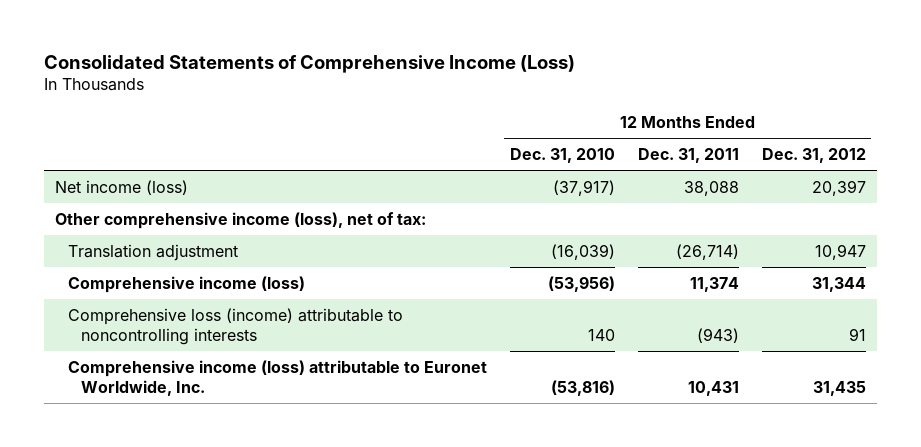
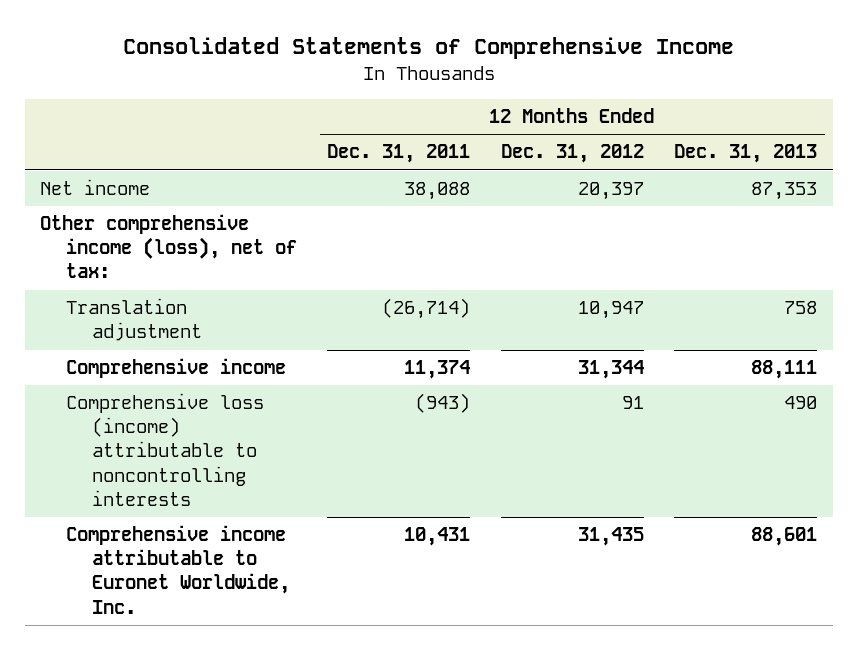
- Consolidated Statements of Comprehensive Income (Loss)
+ Consolidated Statements of Comprehensive Income
- | 12 Months Ended Dec. 31, 2010 | 12 Months Ended Dec. 31, 2011 | 12 Months Ended Dec. 31, 2012
+ | 12 Months Ended Dec. 31, 2011 | 12 Months Ended Dec. 31, 2012 | 12 Months Ended Dec. 31, 2013
- Net income (loss) | (37,917) | 38,088 | 20,397
+ Net income | 38,088 | 20,397 | 87,353
- Comprehensive income (loss) | (53,956) | 11,374 | 31,344
+ Comprehensive income | 11,374 | 31,344 | 88,111
- Comprehensive income (loss) attributable to Euronet Worldwide, Inc. | (53,816) | 10,431 | 31,435
+ Comprehensive income attributable to Euronet Worldwide, Inc. | 10,431 | 31,435 | 88,601

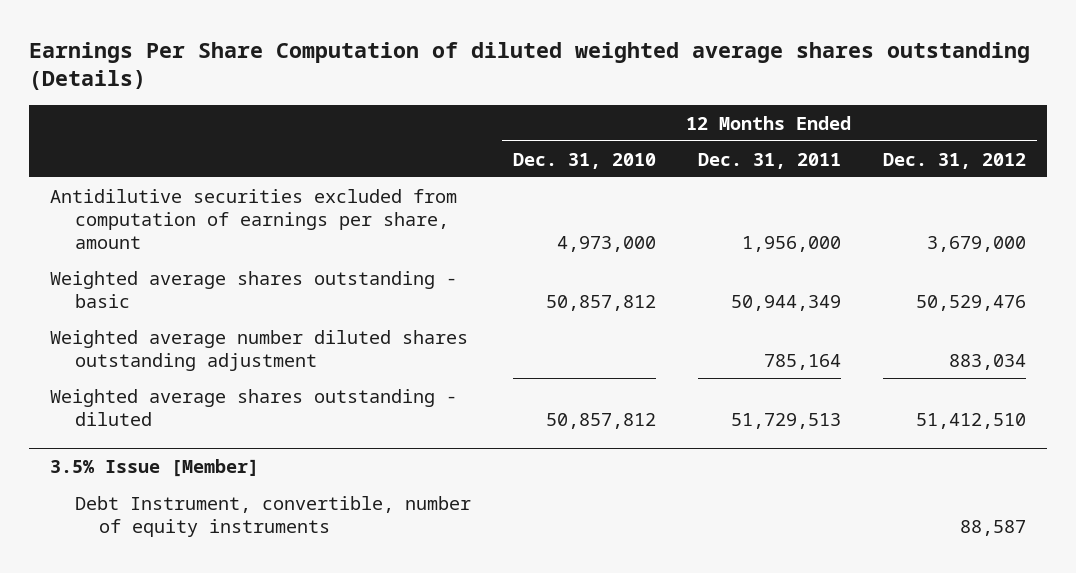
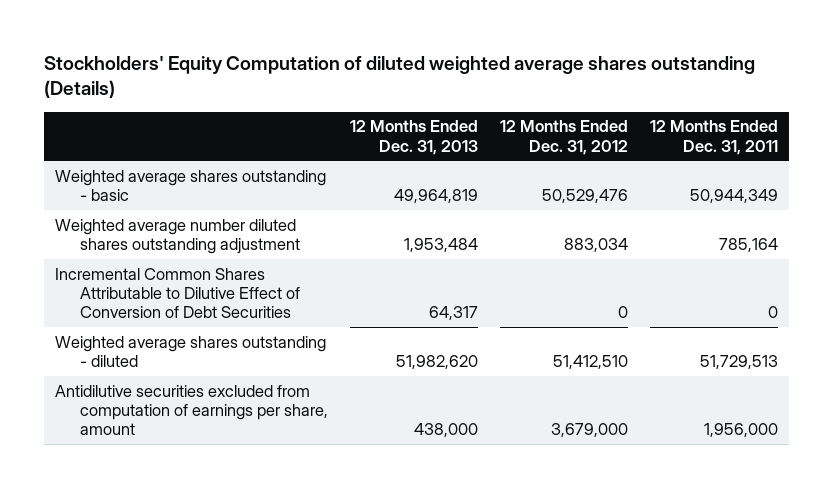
- Earnings Per Share Computation of diluted weighted average shares outstanding (Details)
+ Stockholders' Equity Computation of diluted weighted average shares outstanding (Details)
- | 12 Months Ended Dec. 31, 2010 | 12 Months Ended Dec. 31, 2011 | 12 Months Ended Dec. 31, 2012
+ | 12 Months Ended Dec. 31, 2013 | 12 Months Ended Dec. 31, 2012 | 12 Months Ended Dec. 31, 2011
+ Incremental Common Shares Attributable to Dilutive Effect of Conversion of Debt Securities | 64,317 | 0 | 0
- 3.5% Issue [Member]
- Debt Instrument, convertible, number of equity instruments | | | 88,587
moved down: Antidilutive securities excluded from computation of earnings per share, amount | 438,000 | 3,679,000 | 1,956,000

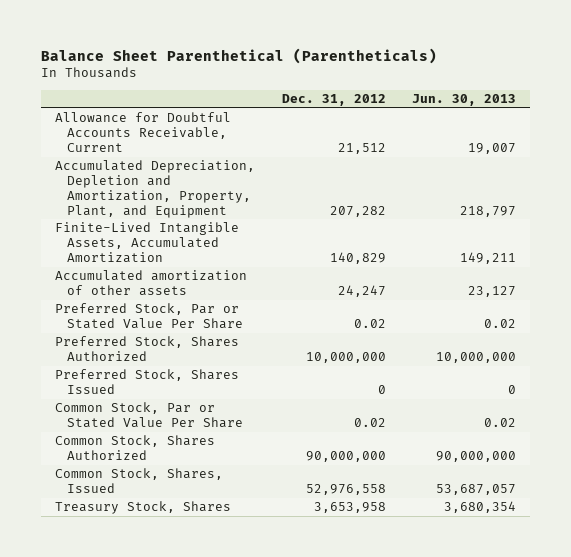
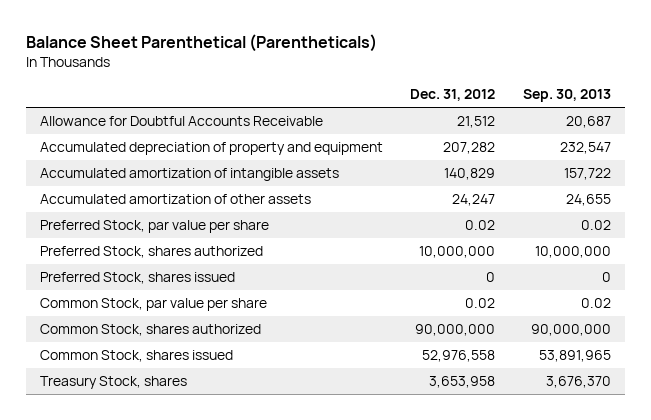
- | Dec. 31, 2012 | Jun. 30, 2013
+ | Dec. 31, 2012 | Sep. 30, 2013
- Allowance for Doubtful Accounts Receivable, Current | 21,512 | 19,007
- Accumulated Depreciation, Depletion and Amortization, Property, Plant, and Equipment | 207,282 | 218,797
- Finite-Lived Intangible Assets, Accumulated Amortization | 140,829 | 149,211
+ Allowance for Doubtful Accounts Receivable | 21,512 | 20,687
+ Accumulated depreciation of property and equipment | 207,282 | 232,547
+ Accumulated amortization of intangible assets | 140,829 | 157,722
- Preferred Stock, Par or Stated Value Per Share | 0.02 | 0.02
- Preferred Stock, Shares Authorized | 10,000,000 | 10,000,000
- Preferred Stock, Shares Issued | 0 | 0
- Common Stock, Par or Stated Value Per Share | 0.02 | 0.02
- Common Stock, Shares Authorized | 90,000,000 | 90,000,000
- Common Stock, Shares, Issued | 52,976,558 | 53,687,057
- Treasury Stock, Shares | 3,653,958 | 3,680,354
+ Preferred Stock, par value per share | 0.02 | 0.02
+ Preferred Stock, shares authorized | 10,000,000 | 10,000,000
+ Preferred Stock, shares issued | 0 | 0
+ Common Stock, par value per share | 0.02 | 0.02
+ Common Stock, shares authorized | 90,000,000 | 90,000,000
+ Common Stock, shares issued | 52,976,558 | 53,891,965
+ Treasury Stock, shares | 3,653,958 | 3,676,370

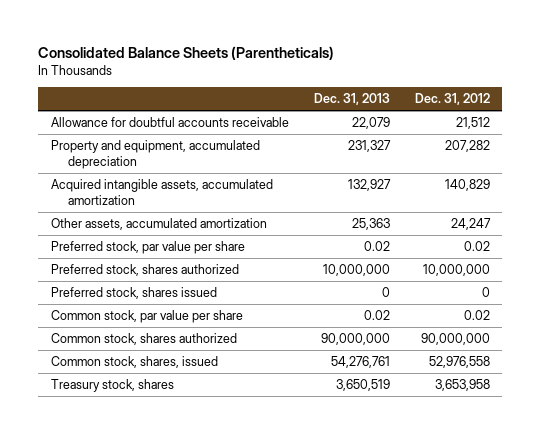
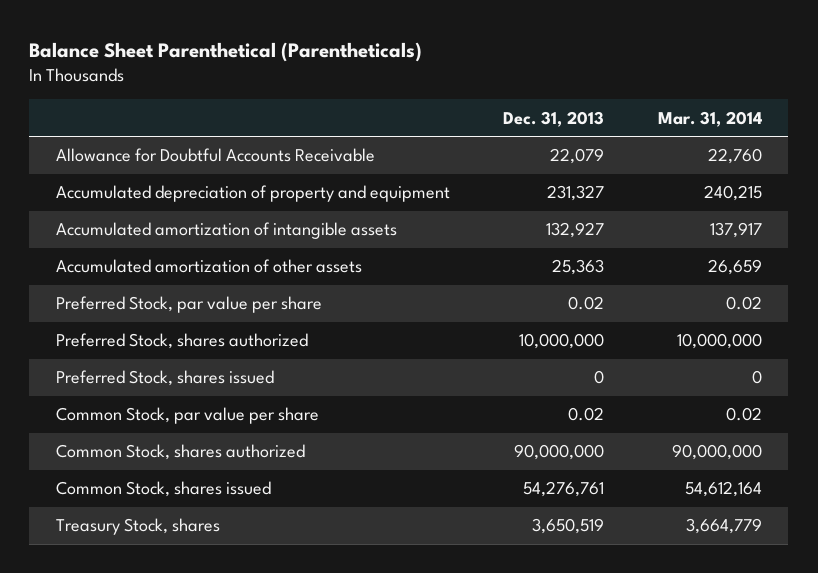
- Consolidated Balance Sheets (Parentheticals)
+ Balance Sheet Parenthetical (Parentheticals)
- | Dec. 31, 2013 | Dec. 31, 2012
+ | Dec. 31, 2013 | Mar. 31, 2014
- Allowance for doubtful accounts receivable | 22,079 | 21,512
- Property and equipment, accumulated depreciation | 231,327 | 207,282
- Acquired intangible assets, accumulated amortization | 132,927 | 140,829
- Other assets, accumulated amortization | 25,363 | 24,247
- Preferred stock, par value per share | 0.02 | 0.02
- Preferred stock, shares authorized | 10,000,000 | 10,000,000
- Preferred stock, shares issued | 0 | 0
- Common stock, par value per share | 0.02 | 0.02
- Common stock, shares authorized | 90,000,000 | 90,000,000
- Common stock, shares, issued | 54,276,761 | 52,976,558
- Treasury stock, shares | 3,650,519 | 3,653,958
+ Allowance for Doubtful Accounts Receivable | 22,079 | 22,760
+ Accumulated depreciation of property and equipment | 231,327 | 240,215
+ Accumulated amortization of intangible assets | 132,927 | 137,917
+ Accumulated amortization of other assets | 25,363 | 26,659
+ Preferred Stock, par value per share | 0.02 | 0.02
+ Preferred Stock, shares authorized | 10,000,000 | 10,000,000
+ Preferred Stock, shares issued | 0 | 0
+ Common Stock, par value per share | 0.02 | 0.02
+ Common Stock, shares authorized | 90,000,000 | 90,000,000
+ Common Stock, shares issued | 54,276,761 | 54,612,164
+ Treasury Stock, shares | 3,650,519 | 3,664,779

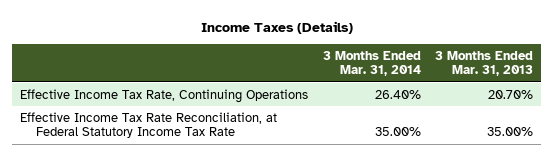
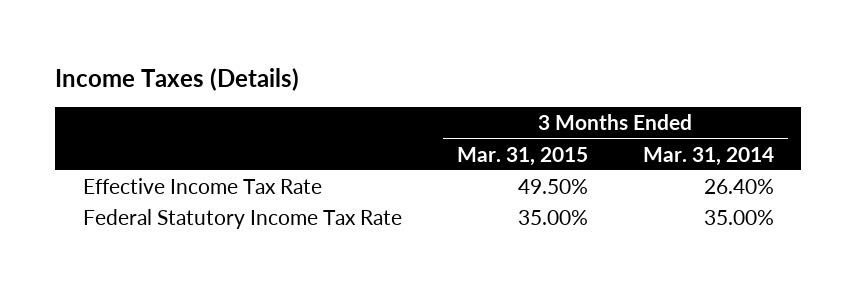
- | 3 Months Ended Mar. 31, 2014 | 3 Months Ended Mar. 31, 2013
+ | 3 Months Ended Mar. 31, 2015 | 3 Months Ended Mar. 31, 2014
- Effective Income Tax Rate, Continuing Operations | 26.40% | 20.70%
- Effective Income Tax Rate Reconciliation, at Federal Statutory Income Tax Rate | 35.00% | 35.00%
+ Effective Income Tax Rate | 49.50% | 26.40%
+ Federal Statutory Income Tax Rate | 35.00% | 35.00%

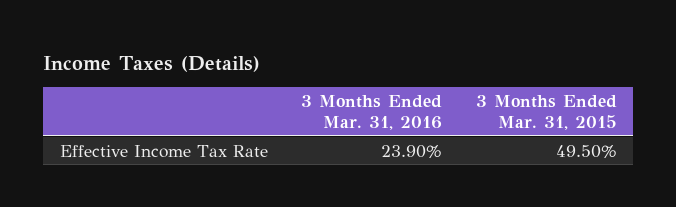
- | 3 Months Ended Mar. 31, 2015 | 3 Months Ended Mar. 31, 2014
+ | 3 Months Ended Mar. 31, 2016 | 3 Months Ended Mar. 31, 2015
- Federal Statutory Income Tax Rate | 35.00% | 35.00%

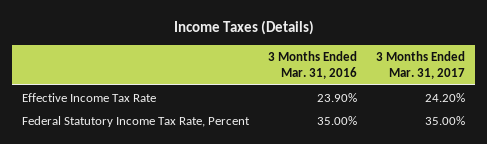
- | 3 Months Ended Mar. 31, 2016 | 3 Months Ended Mar. 31, 2015
+ | 3 Months Ended Mar. 31, 2016 | 3 Months Ended Mar. 31, 2017
+ Federal Statutory Income Tax Rate, Percent | 35.00% | 35.00%

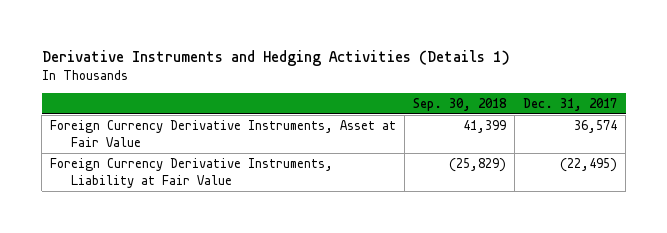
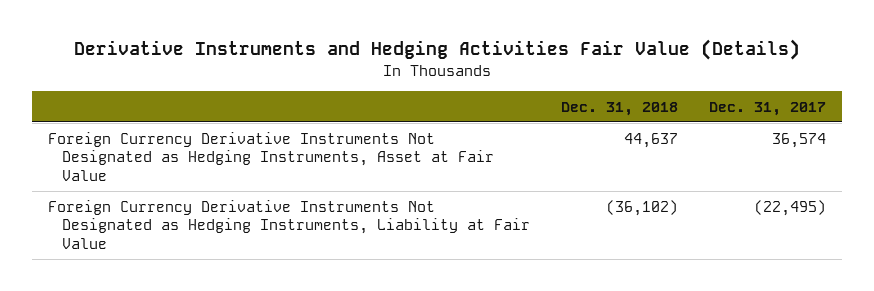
- Derivative Instruments and Hedging Activities (Details 1)
+ Derivative Instruments and Hedging Activities Fair Value (Details)
- | Sep. 30, 2018 | Dec. 31, 2017
+ | Dec. 31, 2018 | Dec. 31, 2017
- Foreign Currency Derivative Instruments, Asset at Fair Value | 41,399 | 36,574
- Foreign Currency Derivative Instruments, Liability at Fair Value | (25,829) | (22,495)
+ Foreign Currency Derivative Instruments Not Designated as Hedging Instruments, Asset at Fair Value | 44,637 | 36,574
+ Foreign Currency Derivative Instruments Not Designated as Hedging Instruments, Liability at Fair Value | (36,102) | (22,495)

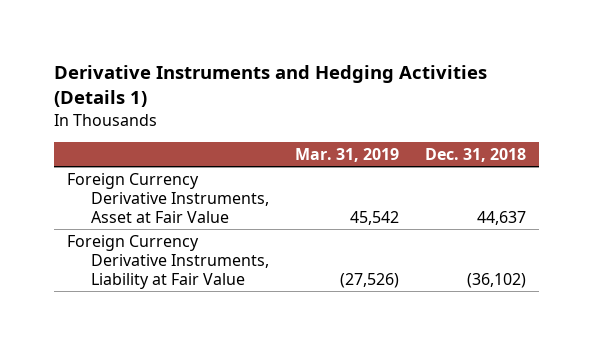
- Derivative Instruments and Hedging Activities Fair Value (Details)
+ Derivative Instruments and Hedging Activities (Details 1)
- | Dec. 31, 2018 | Dec. 31, 2017
+ | Mar. 31, 2019 | Dec. 31, 2018
- Foreign Currency Derivative Instruments Not Designated as Hedging Instruments, Asset at Fair Value | 44,637 | 36,574
- Foreign Currency Derivative Instruments Not Designated as Hedging Instruments, Liability at Fair Value | (36,102) | (22,495)
+ Foreign Currency Derivative Instruments, Asset at Fair Value | 45,542 | 44,637
+ Foreign Currency Derivative Instruments, Liability at Fair Value | (27,526) | (36,102)

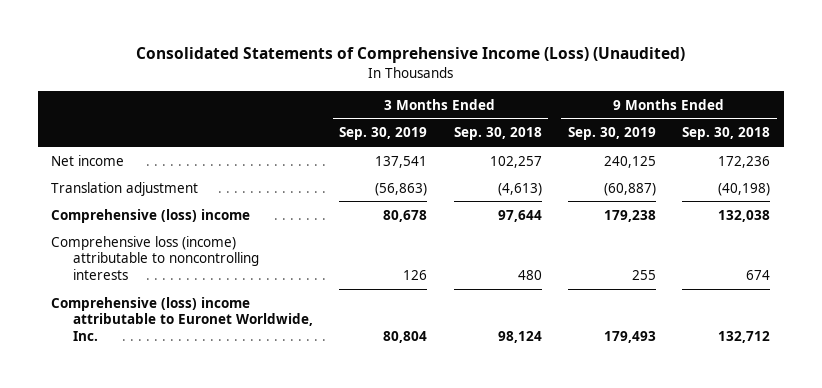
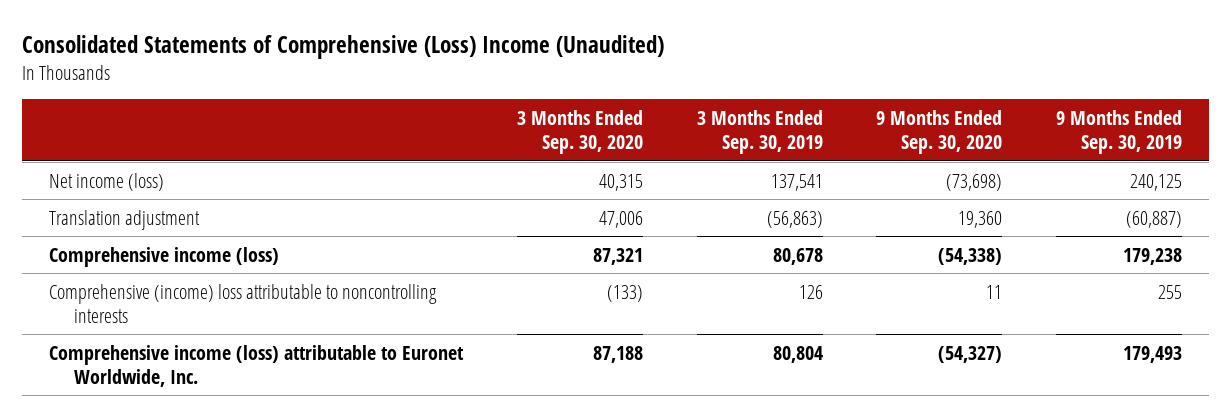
- Consolidated Statements of Comprehensive Income (Loss) (Unaudited)
+ Consolidated Statements of Comprehensive (Loss) Income (Unaudited)
- | 3 Months Ended Sep. 30, 2019 | 3 Months Ended Sep. 30, 2018 | 9 Months Ended Sep. 30, 2019 | 9 Months Ended Sep. 30, 2018
+ | 3 Months Ended Sep. 30, 2020 | 3 Months Ended Sep. 30, 2019 | 9 Months Ended Sep. 30, 2020 | 9 Months Ended Sep. 30, 2019
- Net income | 137,541 | 102,257 | 240,125 | 172,236
+ Net income (loss) | 40,315 | 137,541 | (73,698) | 240,125
- Comprehensive (loss) income | 80,678 | 97,644 | 179,238 | 132,038
- Comprehensive loss (income) attributable to noncontrolling interests | 126 | 480 | 255 | 674
- Comprehensive (loss) income attributable to Euronet Worldwide, Inc. | 80,804 | 98,124 | 179,493 | 132,712
+ Comprehensive income (loss) | 87,321 | 80,678 | (54,338) | 179,238
+ Comprehensive (income) loss attributable to noncontrolling interests | (133) | 126 | 11 | 255
+ Comprehensive income (loss) attributable to Euronet Worldwide, Inc. | 87,188 | 80,804 | (54,327) | 179,493

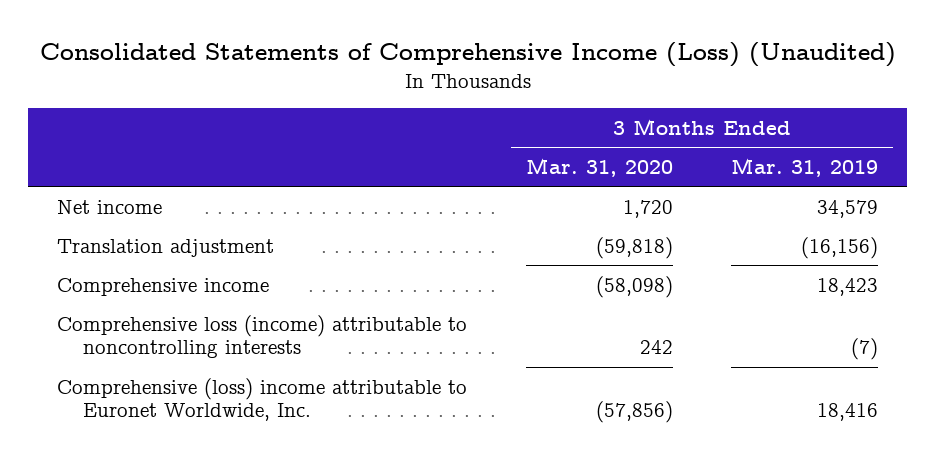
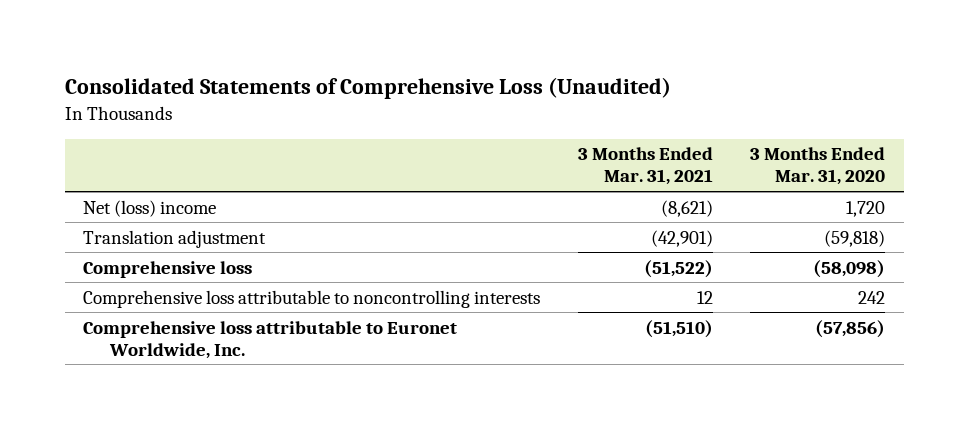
- Consolidated Statements of Comprehensive Income (Loss) (Unaudited)
+ Consolidated Statements of Comprehensive Loss (Unaudited)
- | 3 Months Ended Mar. 31, 2020 | 3 Months Ended Mar. 31, 2019
+ | 3 Months Ended Mar. 31, 2021 | 3 Months Ended Mar. 31, 2020
- Net income | 1,720 | 34,579
+ Net (loss) income | (8,621) | 1,720
- Comprehensive income | (58,098) | 18,423
- Comprehensive loss (income) attributable to noncontrolling interests | 242 | (7)
- Comprehensive (loss) income attributable to Euronet Worldwide, Inc. | (57,856) | 18,416
+ Comprehensive loss | (51,522) | (58,098)
+ Comprehensive loss attributable to noncontrolling interests | 12 | 242
+ Comprehensive loss attributable to Euronet Worldwide, Inc. | (51,510) | (57,856)

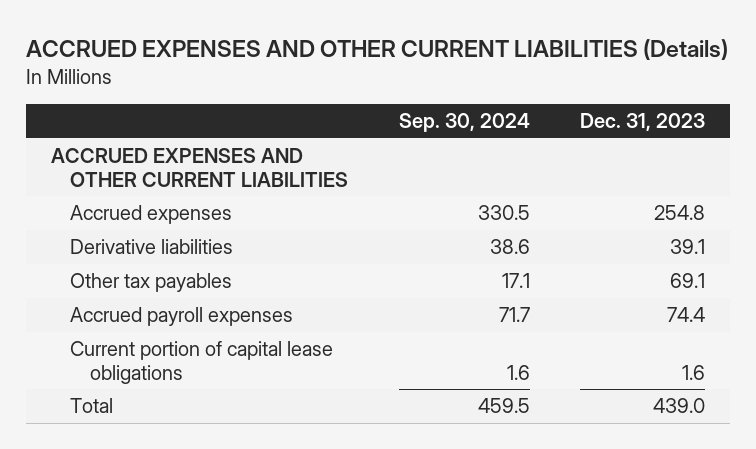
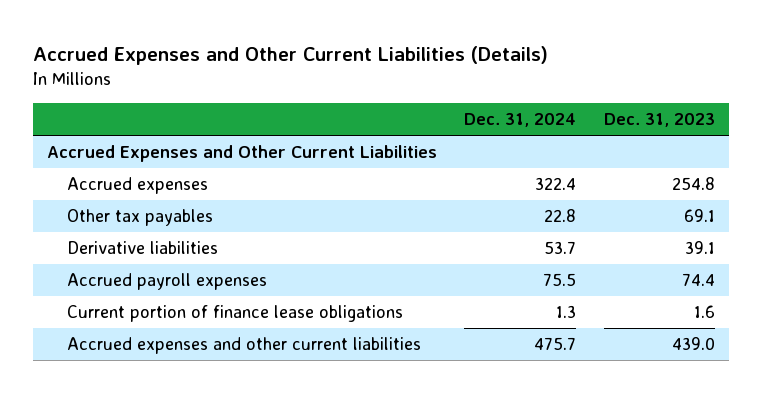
- ACCRUED EXPENSES AND OTHER CURRENT LIABILITIES (Details)
+ Accrued Expenses and Other Current Liabilities (Details)
- | Sep. 30, 2024 | Dec. 31, 2023
+ | Dec. 31, 2024 | Dec. 31, 2023
- ACCRUED EXPENSES AND OTHER CURRENT LIABILITIES
+ Accrued Expenses and Other Current Liabilities
moved down: Derivative liabilities | 53.7 | 39.1
- Current portion of capital lease obligations | 1.6 | 1.6
- Total | 459.5 | 439.0
+ Current portion of finance lease obligations | 1.3 | 1.6
+ Accrued expenses and other current liabilities | 475.7 | 439.0

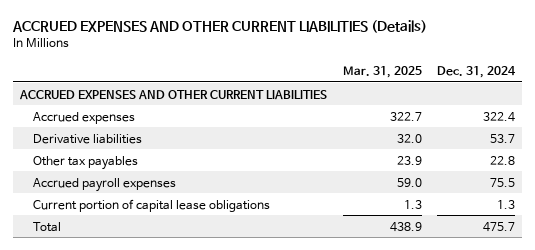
- Accrued Expenses and Other Current Liabilities (Details)
+ ACCRUED EXPENSES AND OTHER CURRENT LIABILITIES (Details)
- | Dec. 31, 2024 | Dec. 31, 2023
+ | Mar. 31, 2025 | Dec. 31, 2024
- Accrued Expenses and Other Current Liabilities
+ ACCRUED EXPENSES AND OTHER CURRENT LIABILITIES
moved down: Other tax payables | 23.9 | 22.8
- Current portion of finance lease obligations | 1.3 | 1.6
- Accrued expenses and other current liabilities | 475.7 | 439.0
+ Current portion of capital lease obligations | 1.3 | 1.3
+ Total | 438.9 | 475.7

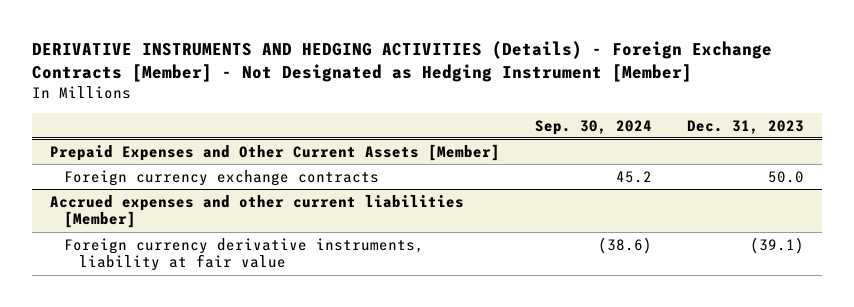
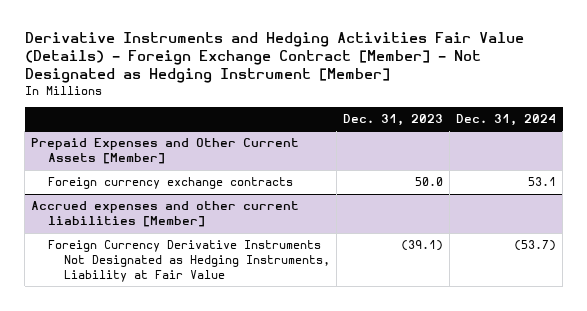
- DERIVATIVE INSTRUMENTS AND HEDGING ACTIVITIES (Details) - Foreign Exchange Contracts [Member] - Not Designated as Hedging Instrument [Member]
+ Derivative Instruments and Hedging Activities Fair Value (Details) - Foreign Exchange Contract [Member] - Not Designated as Hedging Instrument [Member]
- | Sep. 30, 2024 | Dec. 31, 2023
+ | Dec. 31, 2023 | Dec. 31, 2024
@ Accrued expenses and other current liabilities [Member]
- Foreign currency derivative instruments, liability at fair value | (38.6) | (39.1)
+ Foreign Currency Derivative Instruments Not Designated as Hedging Instruments, Liability at Fair Value | (39.1) | (53.7)

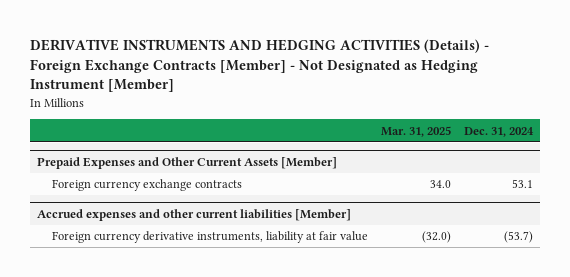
- Derivative Instruments and Hedging Activities Fair Value (Details) - Foreign Exchange Contract [Member] - Not Designated as Hedging Instrument [Member]
+ DERIVATIVE INSTRUMENTS AND HEDGING ACTIVITIES (Details) - Foreign Exchange Contracts [Member] - Not Designated as Hedging Instrument [Member]
- | Dec. 31, 2023 | Dec. 31, 2024
+ | Mar. 31, 2025 | Dec. 31, 2024
@ Accrued expenses and other current liabilities [Member]
- Foreign Currency Derivative Instruments Not Designated as Hedging Instruments, Liability at Fair Value | (39.1) | (53.7)
+ Foreign currency derivative instruments, liability at fair value | (32.0) | (53.7)

